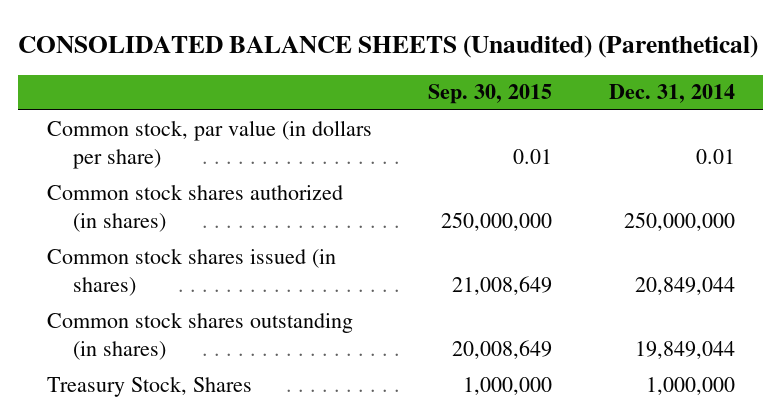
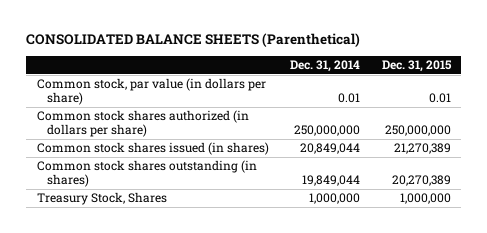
- CONSOLIDATED BALANCE SHEETS (Unaudited) (Parenthetical)
+ CONSOLIDATED BALANCE SHEETS (Parenthetical)
- | Sep. 30, 2015 | Dec. 31, 2014
+ | Dec. 31, 2014 | Dec. 31, 2015
- Common stock shares authorized (in shares) | 250,000,000 | 250,000,000
+ Common stock shares authorized (in dollars per share) | 250,000,000 | 250,000,000

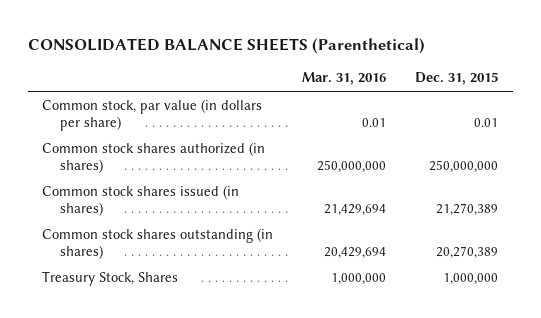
- | Dec. 31, 2014 | Dec. 31, 2015
+ | Mar. 31, 2016 | Dec. 31, 2015
- Common stock shares authorized (in dollars per share) | 250,000,000 | 250,000,000
+ Common stock shares authorized (in shares) | 250,000,000 | 250,000,000

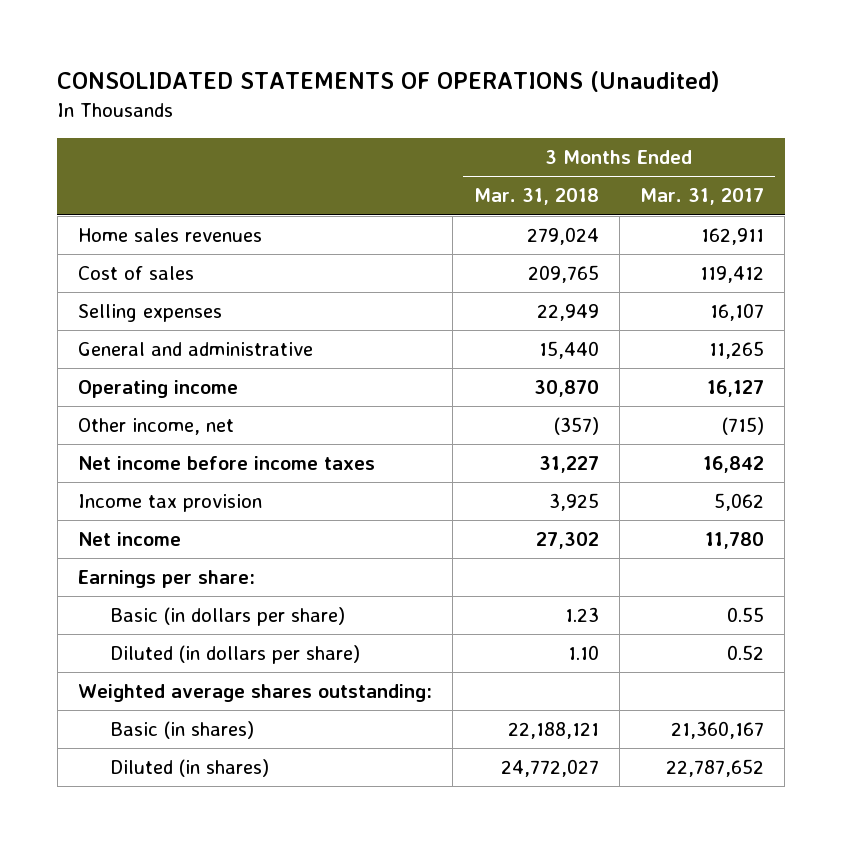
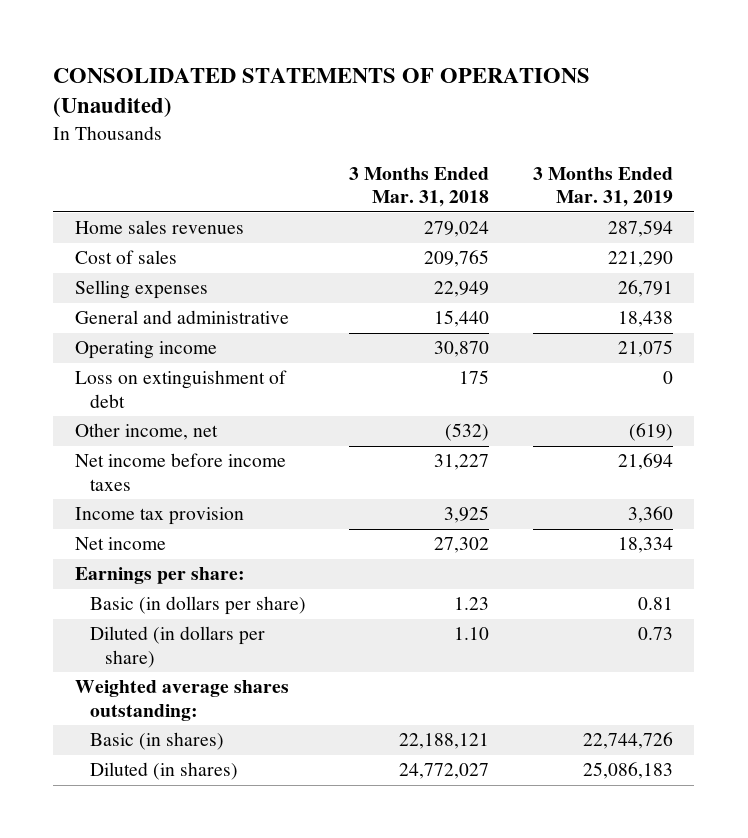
- | 3 Months Ended Mar. 31, 2018 | 3 Months Ended Mar. 31, 2017
+ | 3 Months Ended Mar. 31, 2018 | 3 Months Ended Mar. 31, 2019
- Other income, net | (357) | (715)
+ Loss on extinguishment of debt | 175 | 0
+ Other income, net | (532) | (619)

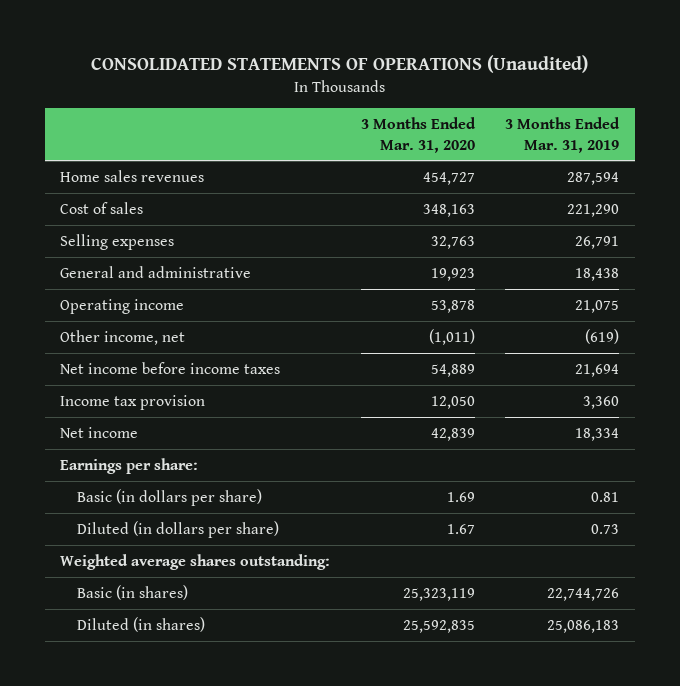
- | 3 Months Ended Mar. 31, 2018 | 3 Months Ended Mar. 31, 2019
+ | 3 Months Ended Mar. 31, 2020 | 3 Months Ended Mar. 31, 2019
- Loss on extinguishment of debt | 175 | 0

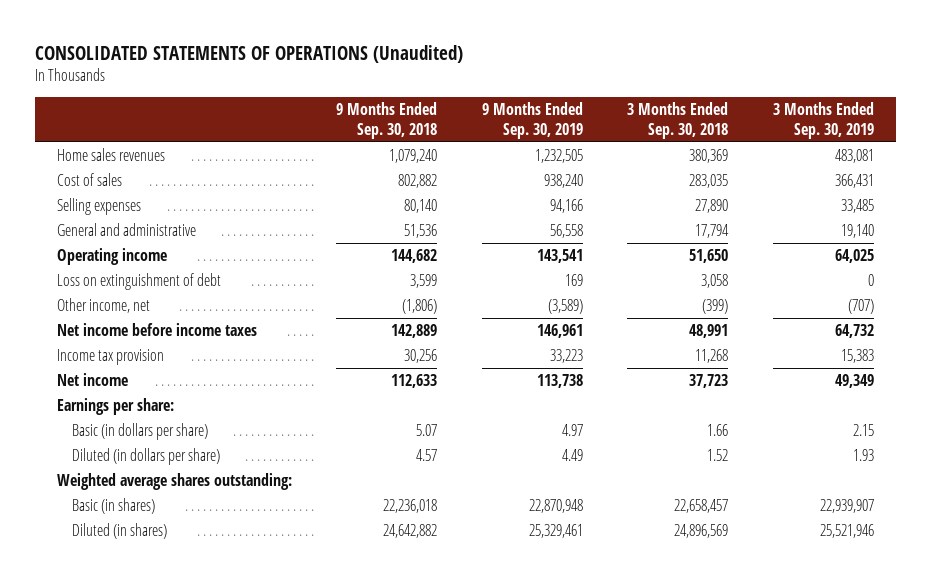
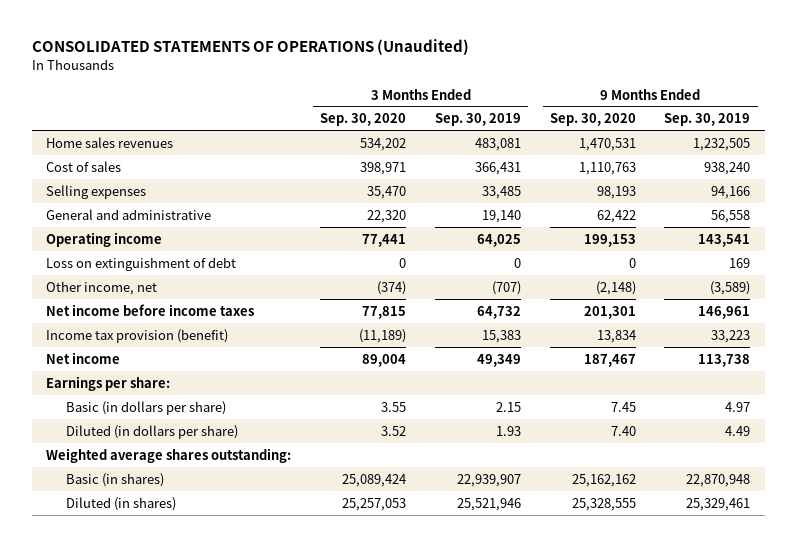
- | 9 Months Ended Sep. 30, 2018 | 9 Months Ended Sep. 30, 2019 | 3 Months Ended Sep. 30, 2018 | 3 Months Ended Sep. 30, 2019
+ | 3 Months Ended Sep. 30, 2020 | 3 Months Ended Sep. 30, 2019 | 9 Months Ended Sep. 30, 2020 | 9 Months Ended Sep. 30, 2019
- Income tax provision | 30,256 | 33,223 | 11,268 | 15,383
+ Income tax provision (benefit) | (11,189) | 15,383 | 13,834 | 33,223

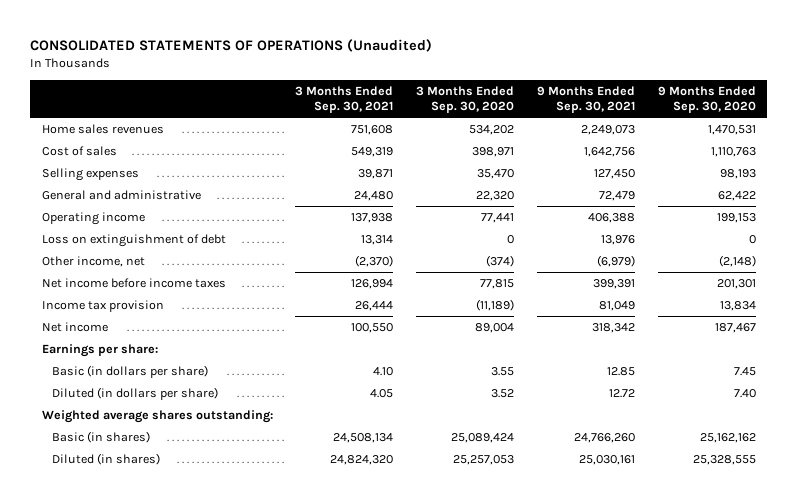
- | 3 Months Ended Sep. 30, 2020 | 3 Months Ended Sep. 30, 2019 | 9 Months Ended Sep. 30, 2020 | 9 Months Ended Sep. 30, 2019
+ | 3 Months Ended Sep. 30, 2021 | 3 Months Ended Sep. 30, 2020 | 9 Months Ended Sep. 30, 2021 | 9 Months Ended Sep. 30, 2020
- Income tax provision (benefit) | (11,189) | 15,383 | 13,834 | 33,223
+ Income tax provision | 26,444 | (11,189) | 81,049 | 13,834

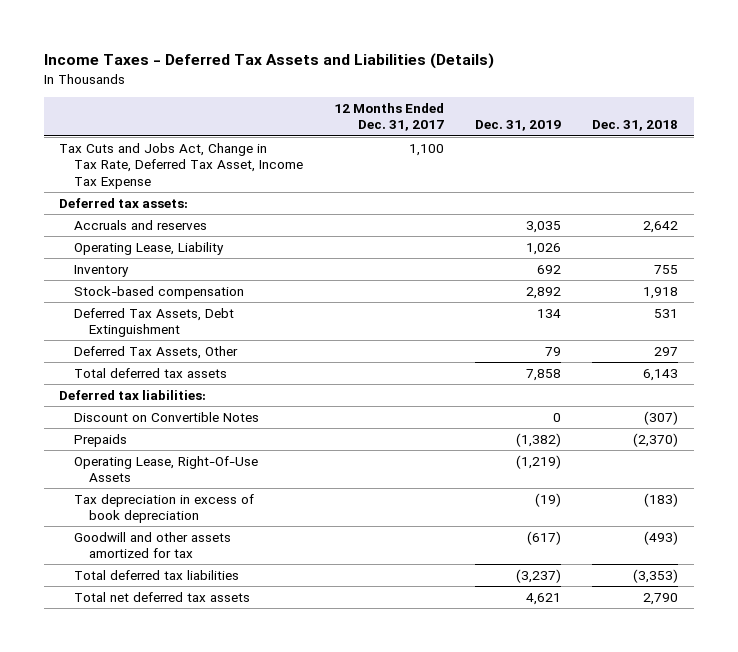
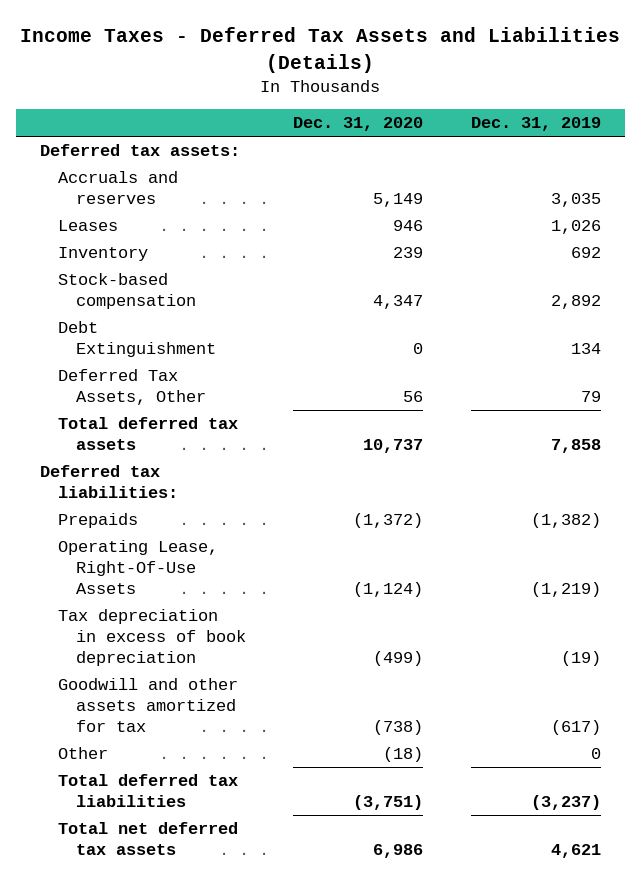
- | 12 Months Ended Dec. 31, 2017 | Dec. 31, 2019 | Dec. 31, 2018
+ | Dec. 31, 2020 | Dec. 31, 2019
- Tax Cuts and Jobs Act, Change in Tax Rate, Deferred Tax Asset, Income Tax Expense | 1,100 | |
- Operating Lease, Liability | | 1,026 |
+ Leases | 946 | 1,026
- Deferred Tax Assets, Debt Extinguishment | | 134 | 531
+ Debt Extinguishment | 0 | 134
- Discount on Convertible Notes | | 0 | (307)
+ Other | (18) | 0

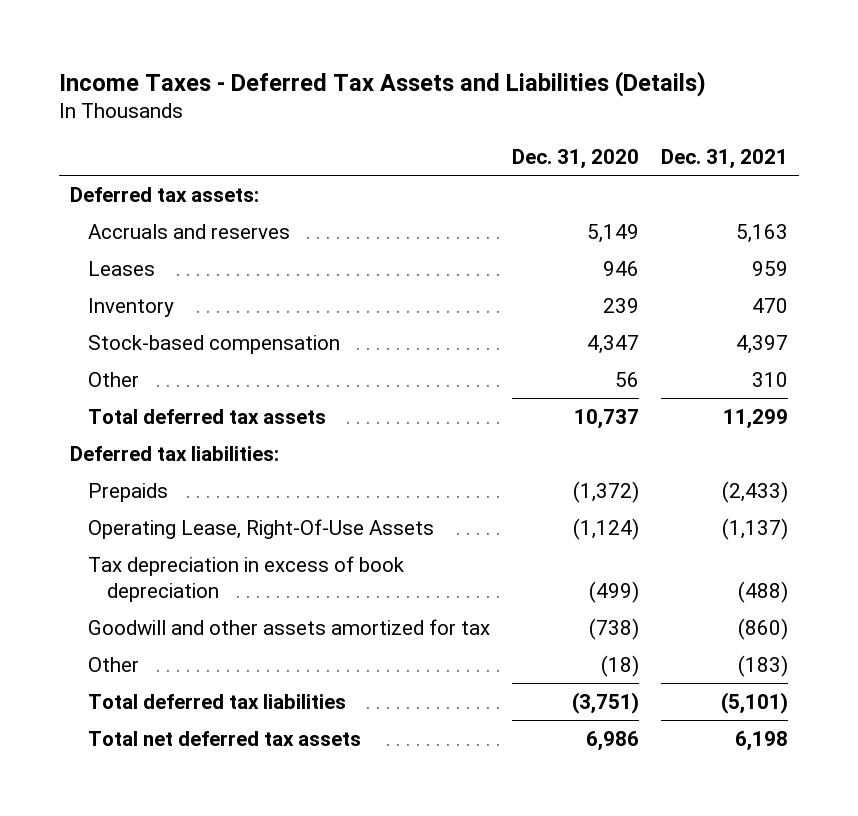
- | Dec. 31, 2020 | Dec. 31, 2019
+ | Dec. 31, 2020 | Dec. 31, 2021
- Debt Extinguishment | 0 | 134
- Deferred Tax Assets, Other | 56 | 79
+ Other | 56 | 310

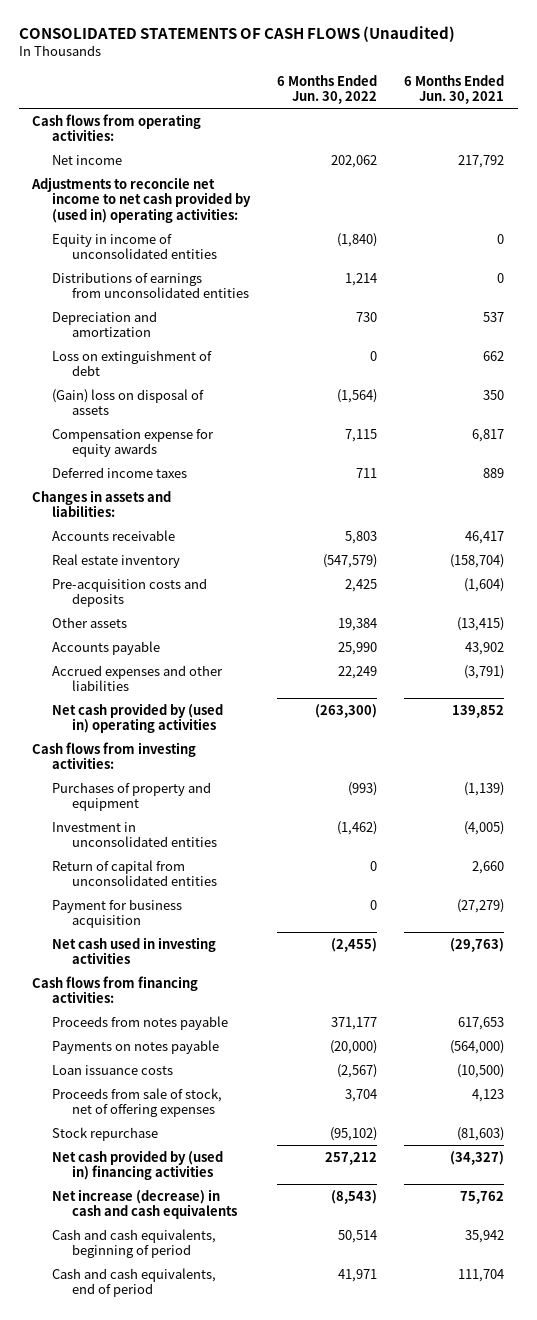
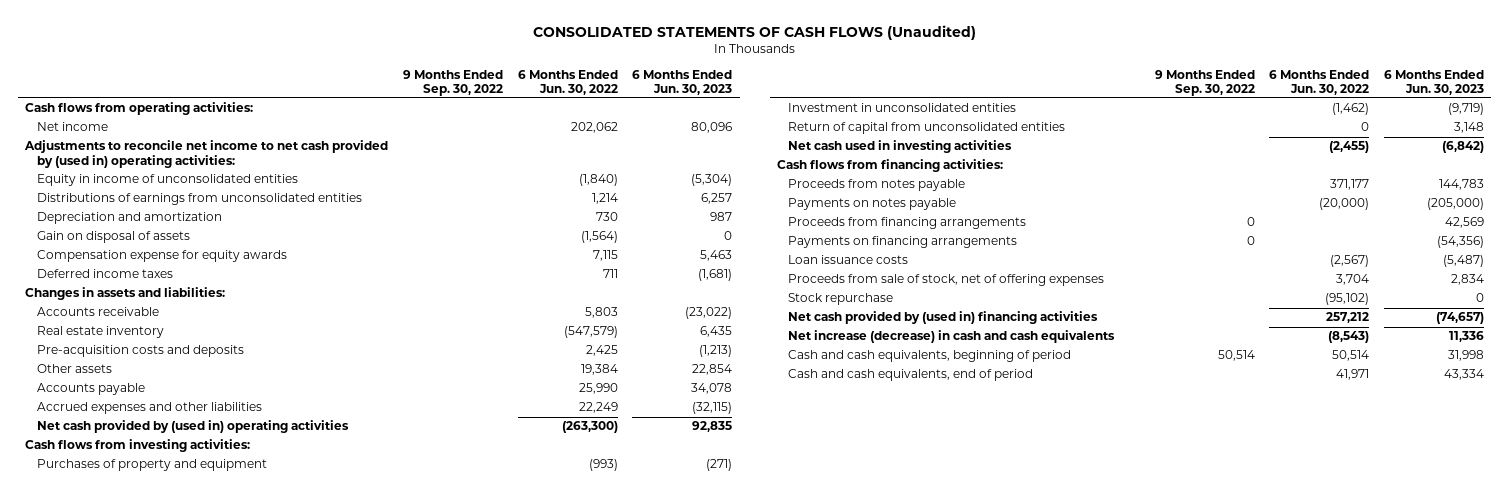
- | 6 Months Ended Jun. 30, 2022 | 6 Months Ended Jun. 30, 2021
+ | 9 Months Ended Sep. 30, 2022 | 6 Months Ended Jun. 30, 2022 | 6 Months Ended Jun. 30, 2023
- Loss on extinguishment of debt | 0 | 662
- (Gain) loss on disposal of assets | (1,564) | 350
+ Gain on disposal of assets | | (1,564) | 0
- Payment for business acquisition | 0 | (27,279)
+ Proceeds from financing arrangements | 0 | | 42,569
+ Payments on financing arrangements | 0 | | (54,356)

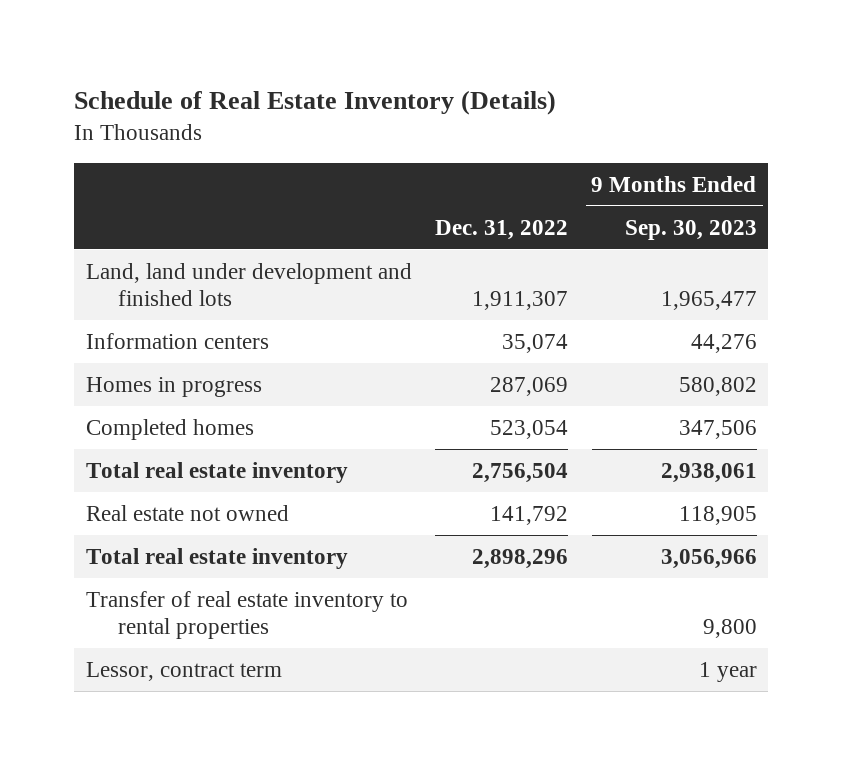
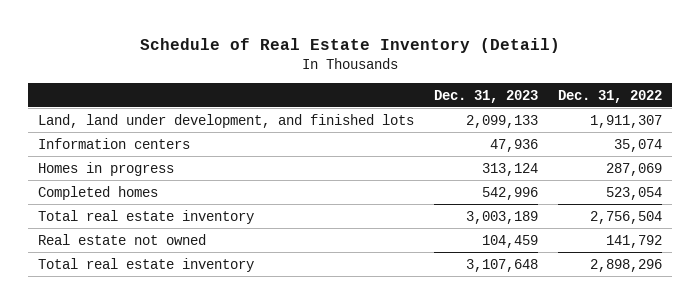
- Schedule of Real Estate Inventory (Details)
+ Schedule of Real Estate Inventory (Detail)
- | Dec. 31, 2022 | 9 Months Ended Sep. 30, 2023
+ | Dec. 31, 2023 | Dec. 31, 2022
- Land, land under development and finished lots | 1,911,307 | 1,965,477
+ Land, land under development, and finished lots | 2,099,133 | 1,911,307
- Transfer of real estate inventory to rental properties | | 9,800
- Lessor, contract term | | 1 year

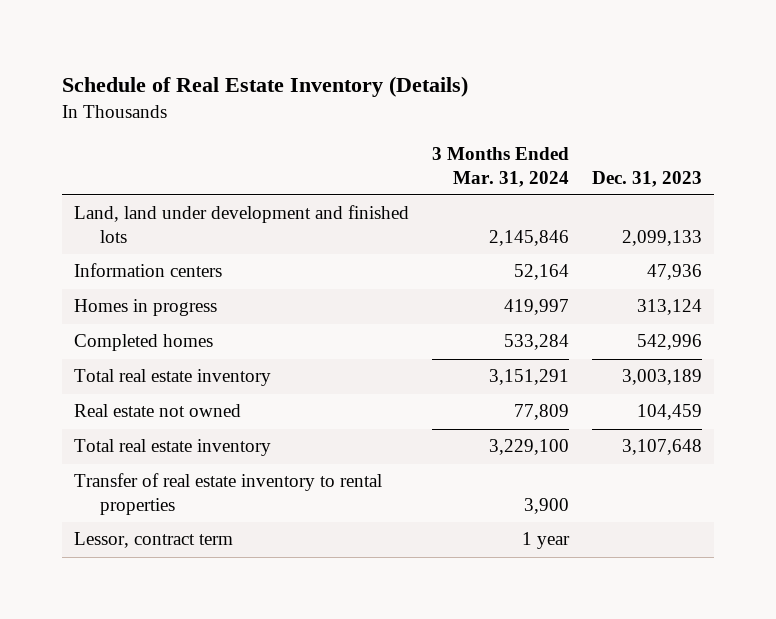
- Schedule of Real Estate Inventory (Detail)
+ Schedule of Real Estate Inventory (Details)
- | Dec. 31, 2023 | Dec. 31, 2022
+ | 3 Months Ended Mar. 31, 2024 | Dec. 31, 2023
- Land, land under development, and finished lots | 2,099,133 | 1,911,307
+ Land, land under development and finished lots | 2,145,846 | 2,099,133
+ Transfer of real estate inventory to rental properties | 3,900 |
+ Lessor, contract term | 1 year |

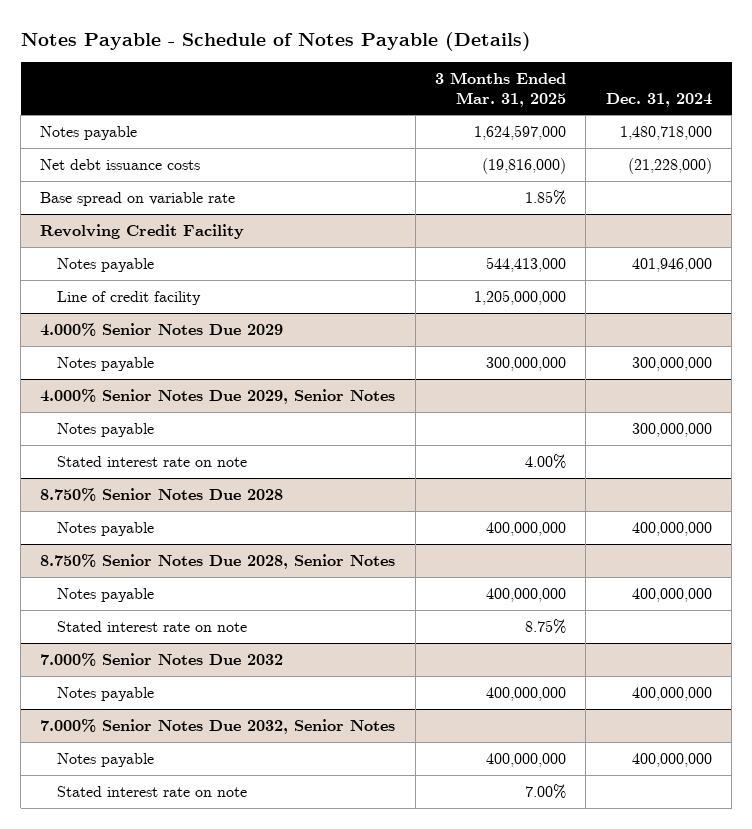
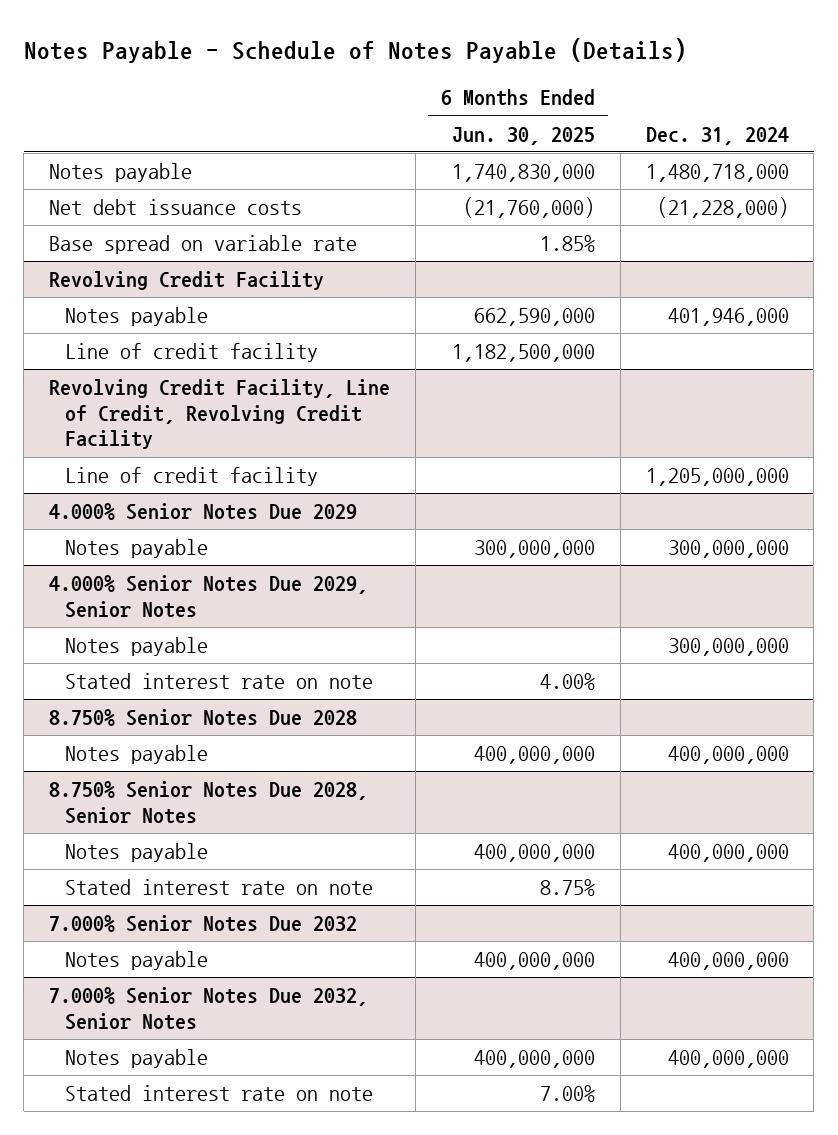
- | 3 Months Ended Mar. 31, 2025 | Dec. 31, 2024
+ | 6 Months Ended Jun. 30, 2025 | Dec. 31, 2024
+ Revolving Credit Facility, Line of Credit, Revolving Credit Facility
+ Line of credit facility | | 1,205,000,000

